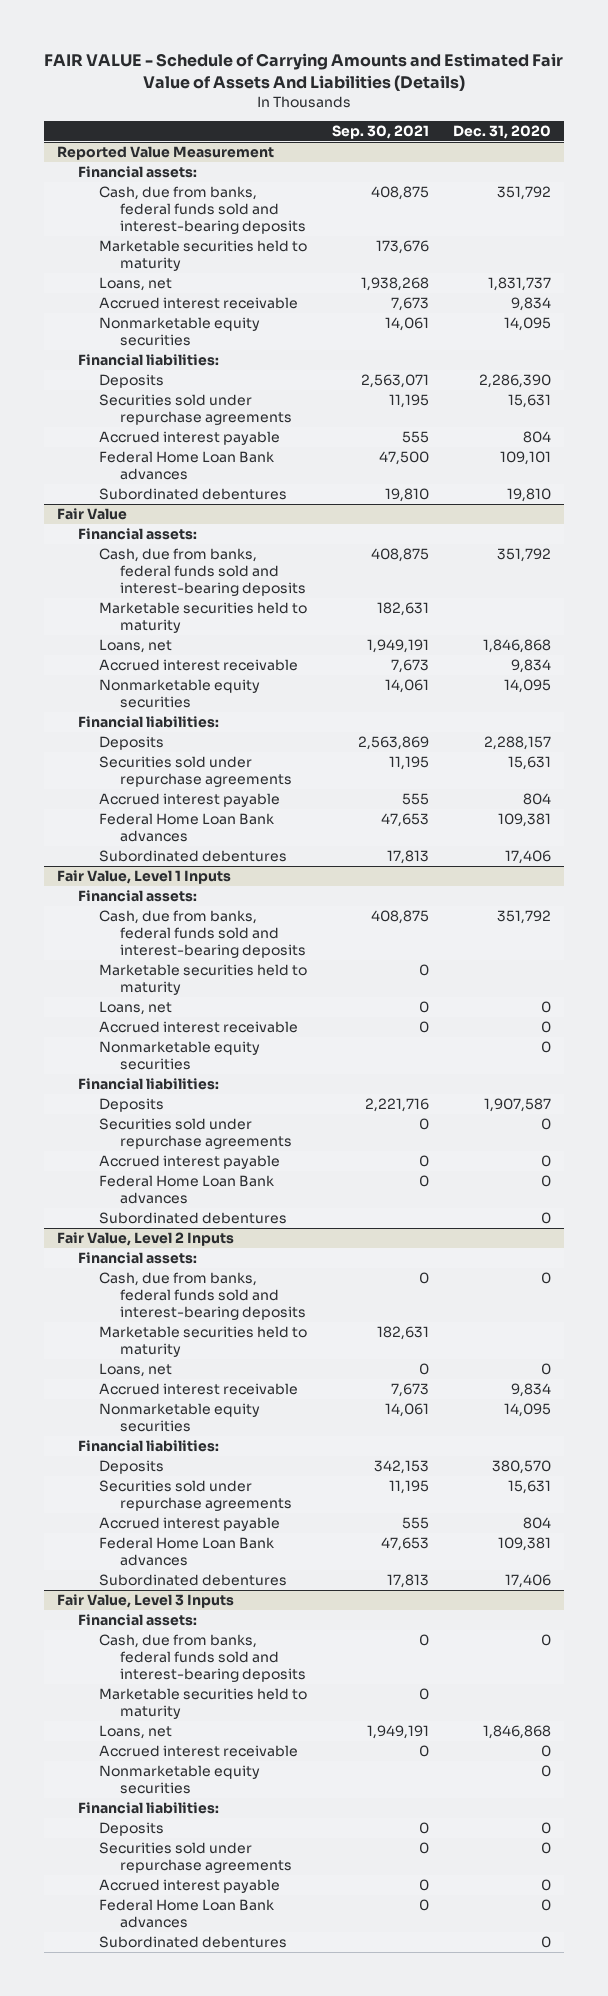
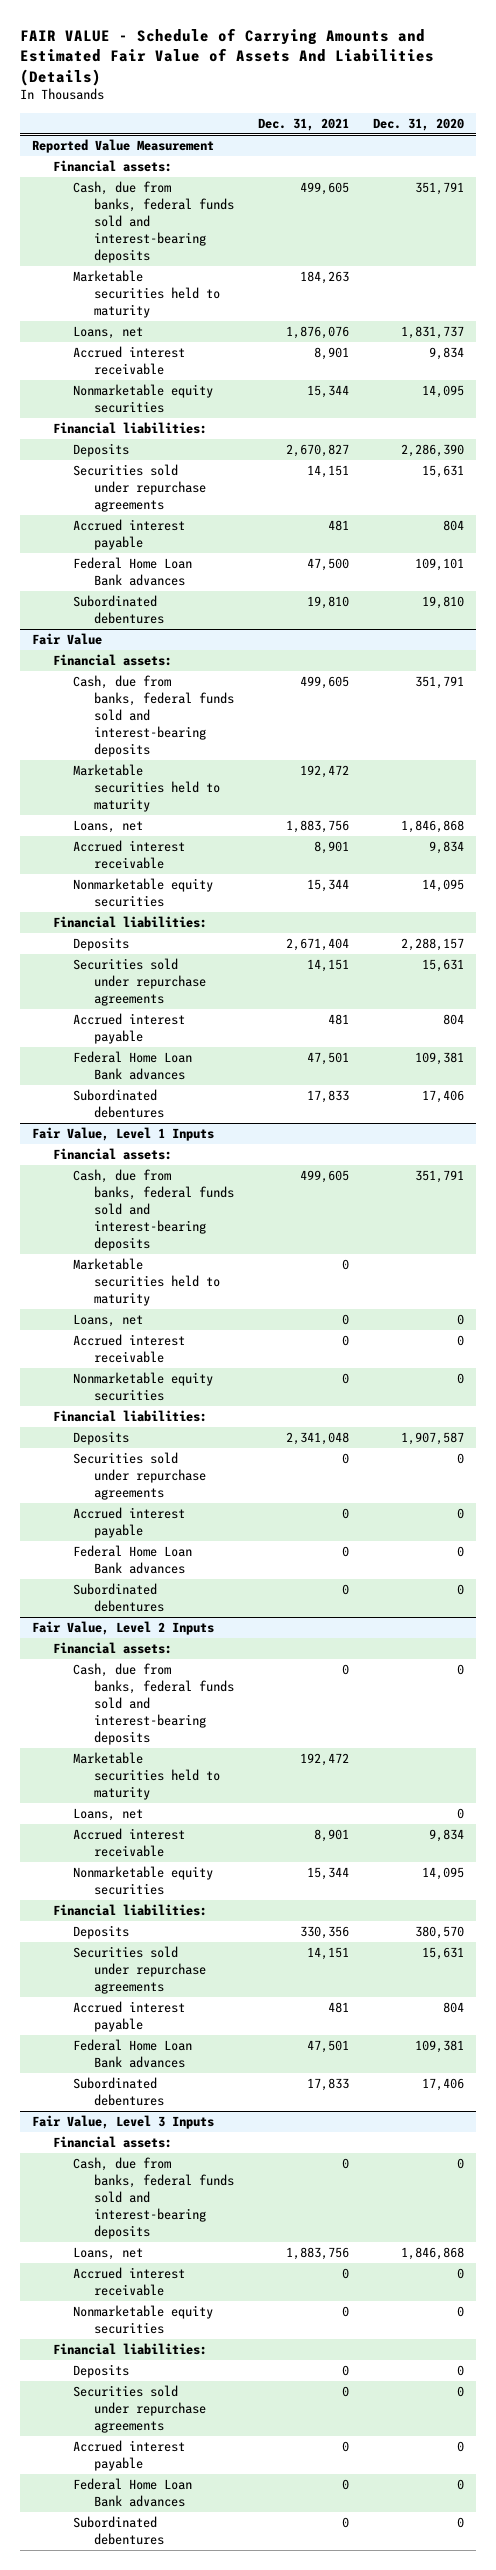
- | Sep. 30, 2021 | Dec. 31, 2020
+ | Dec. 31, 2021 | Dec. 31, 2020
@ Reported Value Measurement
- Cash, due from banks, federal funds sold and interest-bearing deposits | 408,875 | 351,792
+ Cash, due from banks, federal funds sold and interest-bearing deposits | 499,605 | 351,791
@ Fair Value
- Cash, due from banks, federal funds sold and interest-bearing deposits | 408,875 | 351,792
+ Cash, due from banks, federal funds sold and interest-bearing deposits | 499,605 | 351,791
@ Fair Value, Level 1 Inputs
- Cash, due from banks, federal funds sold and interest-bearing deposits | 408,875 | 351,792
+ Cash, due from banks, federal funds sold and interest-bearing deposits | 499,605 | 351,791
@ Fair Value, Level 3 Inputs
- Marketable securities held to maturity | 0 |

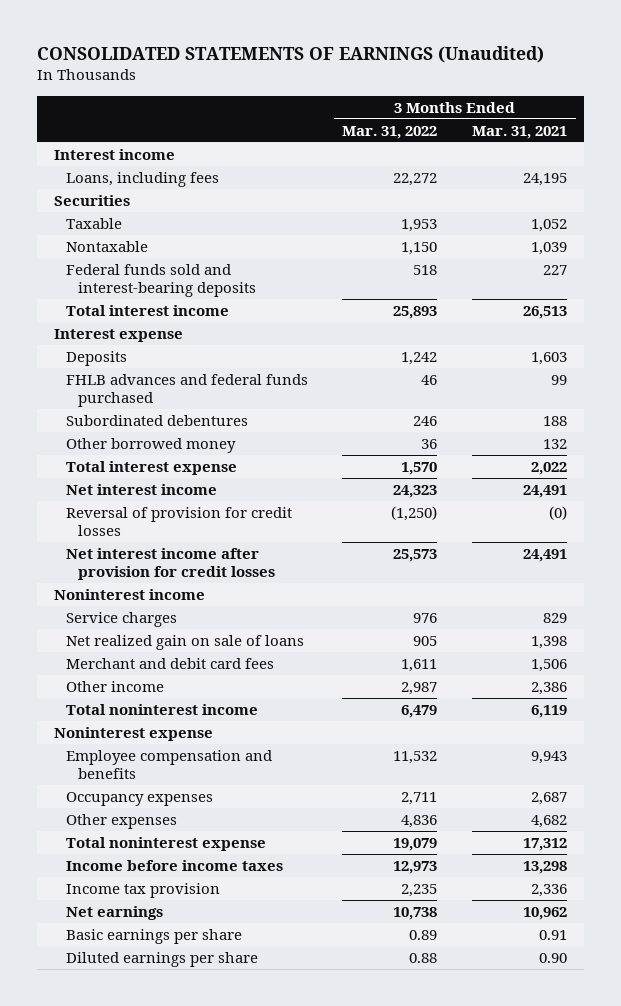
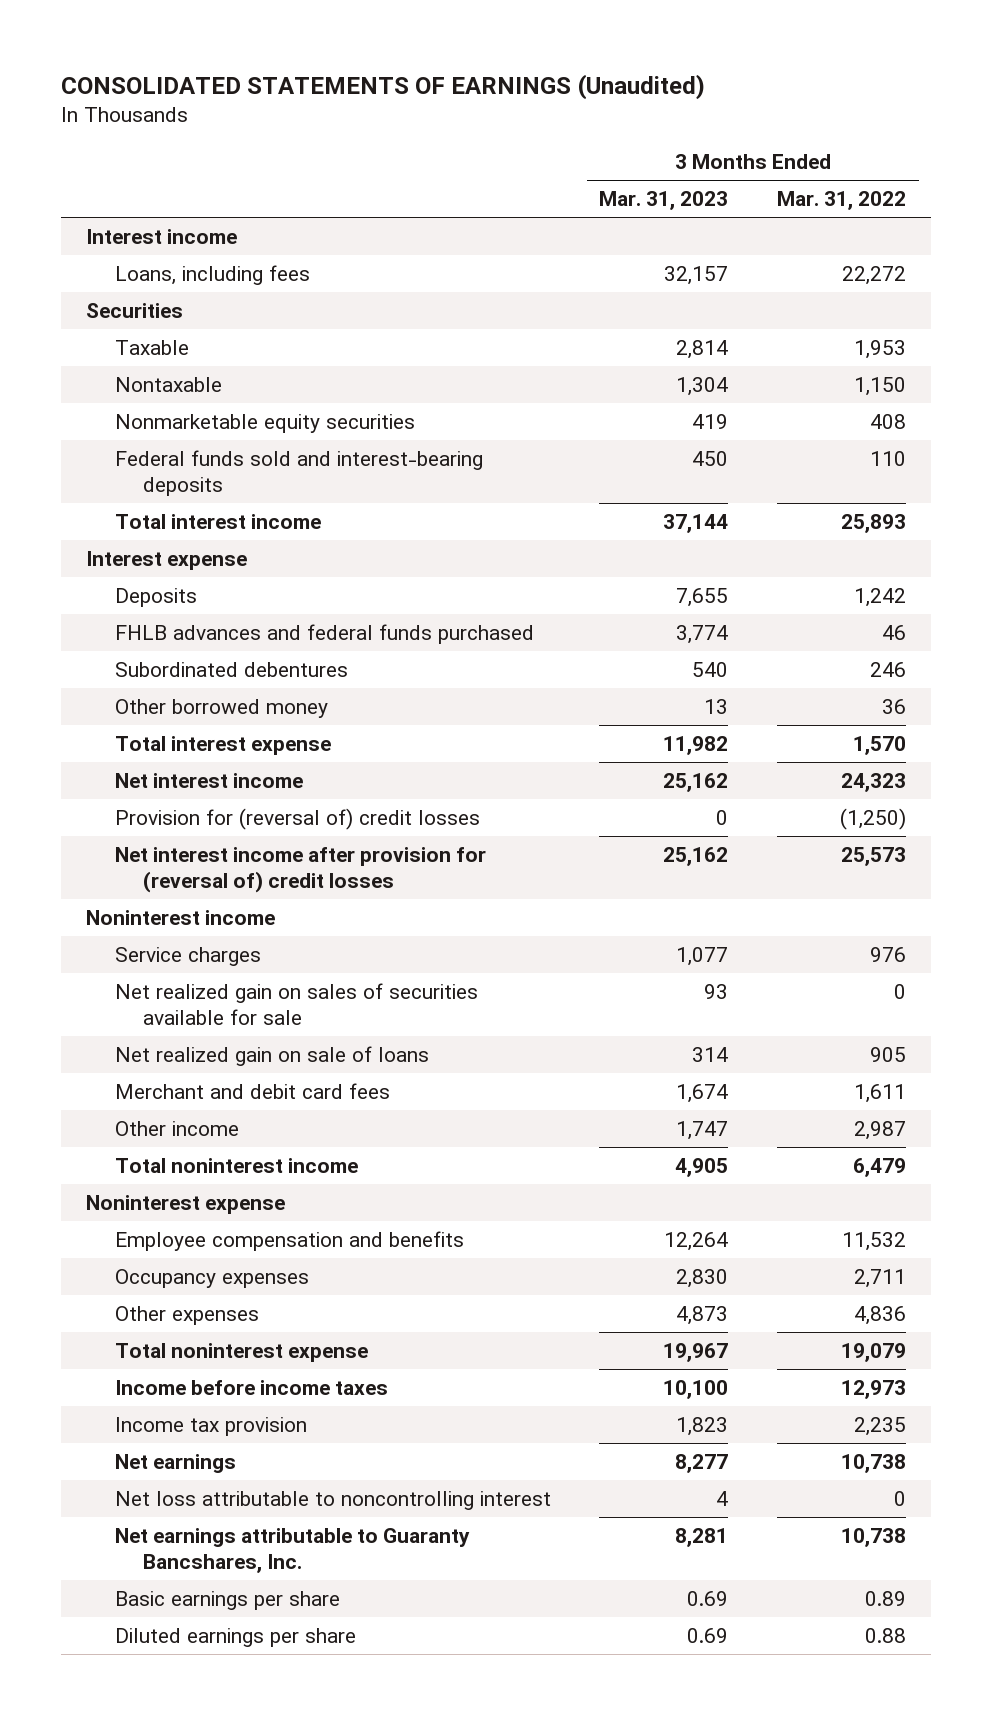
- | 3 Months Ended Mar. 31, 2022 | 3 Months Ended Mar. 31, 2021
+ | 3 Months Ended Mar. 31, 2023 | 3 Months Ended Mar. 31, 2022
- Federal funds sold and interest-bearing deposits | 518 | 227
+ Nonmarketable equity securities | 419 | 408
+ Federal funds sold and interest-bearing deposits | 450 | 110
- Reversal of provision for credit losses | (1,250) | (0)
- Net interest income after provision for credit losses | 25,573 | 24,491
+ Provision for (reversal of) credit losses | 0 | (1,250)
+ Net interest income after provision for (reversal of) credit losses | 25,162 | 25,573
+ Net realized gain on sales of securities available for sale | 93 | 0
+ Net loss attributable to noncontrolling interest | 4 | 0
+ Net earnings attributable to Guaranty Bancshares, Inc. | 8,281 | 10,738

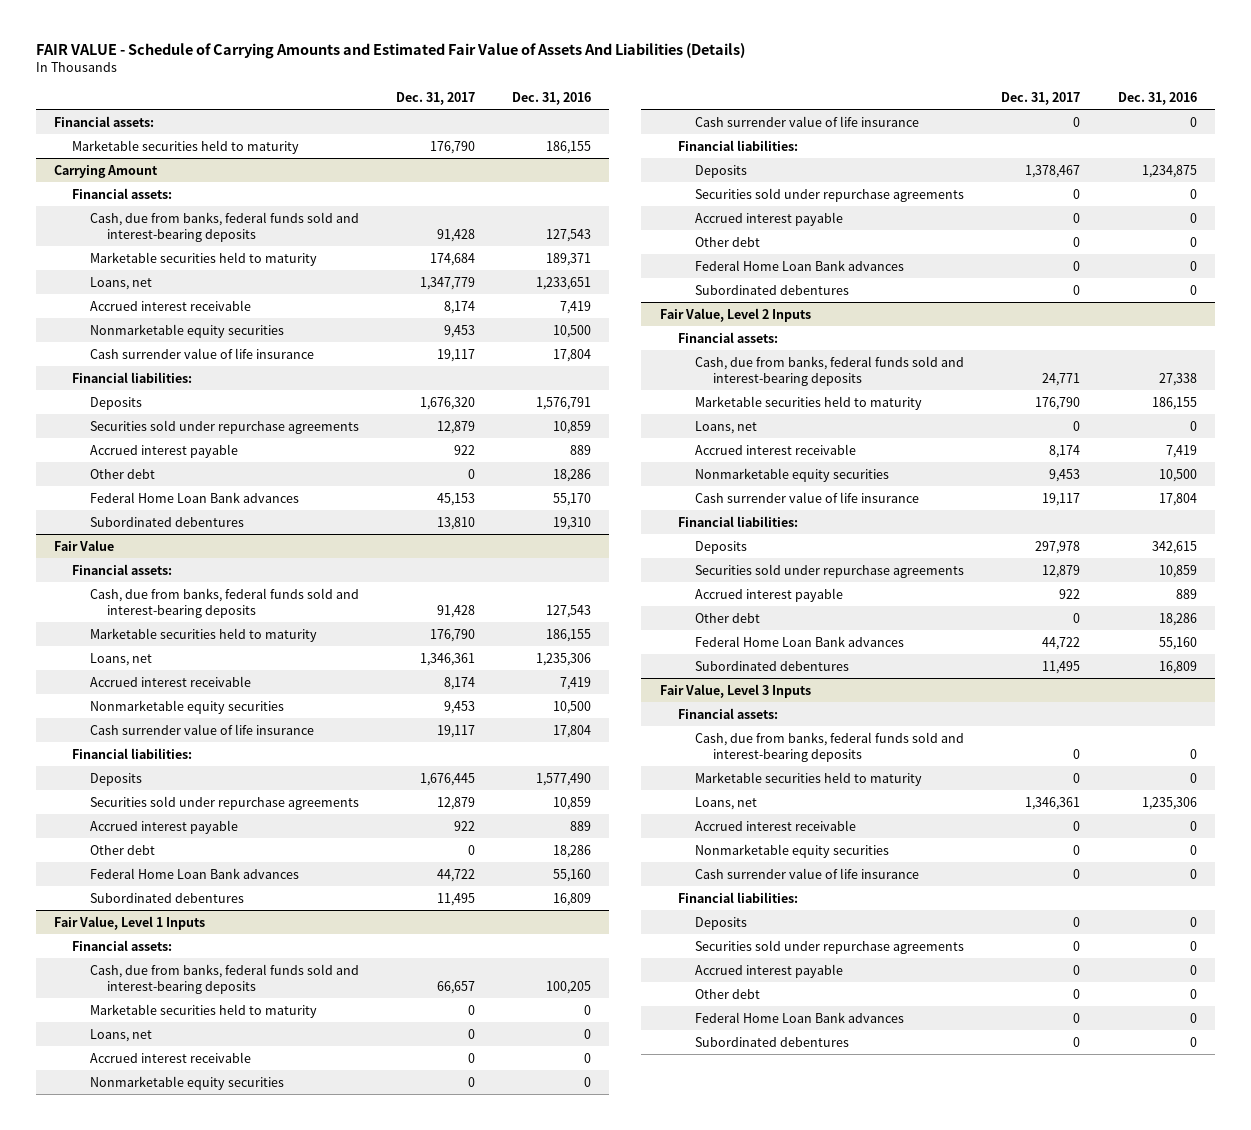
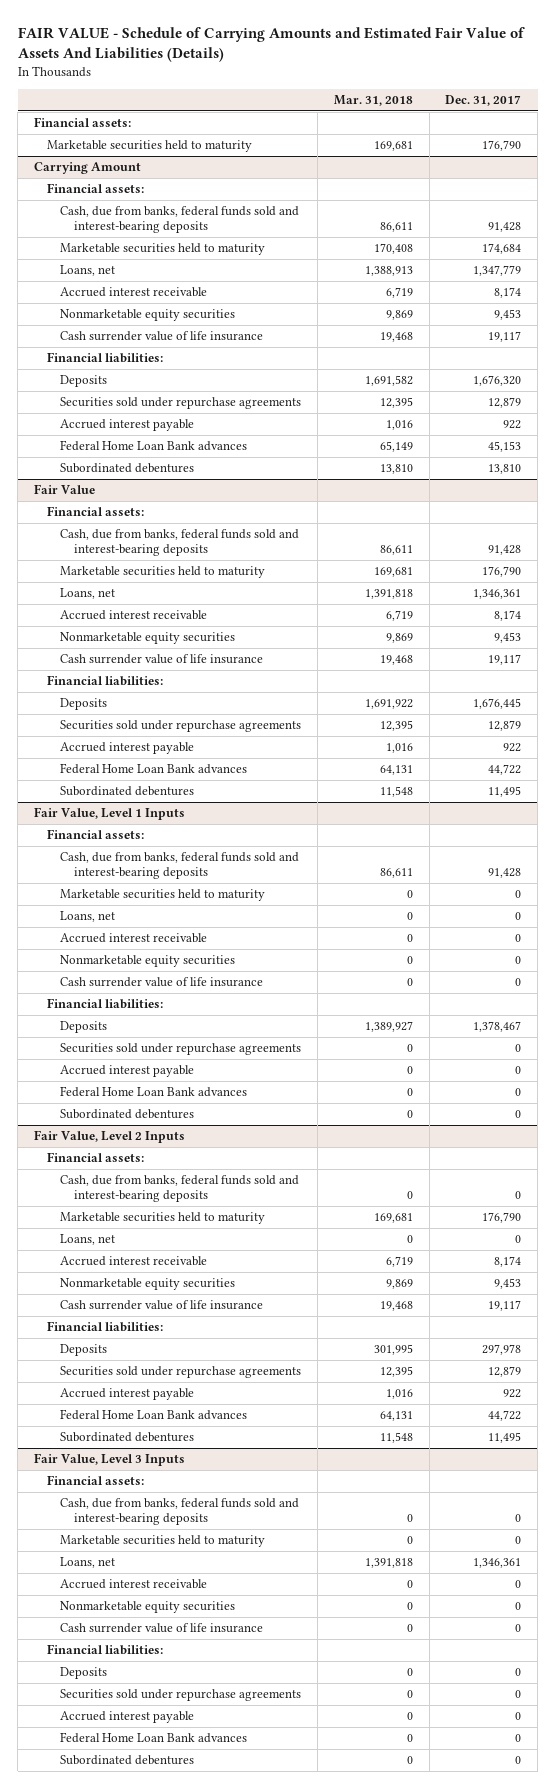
- | Dec. 31, 2017 | Dec. 31, 2016
+ | Mar. 31, 2018 | Dec. 31, 2017
@ Carrying Amount
- Other debt | 0 | 18,286
@ Fair Value
- Other debt | 0 | 18,286
@ Fair Value, Level 1 Inputs
- Cash, due from banks, federal funds sold and interest-bearing deposits | 66,657 | 100,205
+ Cash, due from banks, federal funds sold and interest-bearing deposits | 86,611 | 91,428
- Other debt | 0 | 0
@ Fair Value, Level 2 Inputs
- Cash, due from banks, federal funds sold and interest-bearing deposits | 24,771 | 27,338
+ Cash, due from banks, federal funds sold and interest-bearing deposits | 0 | 0
- Other debt | 0 | 18,286
@ Fair Value, Level 3 Inputs
- Other debt | 0 | 0

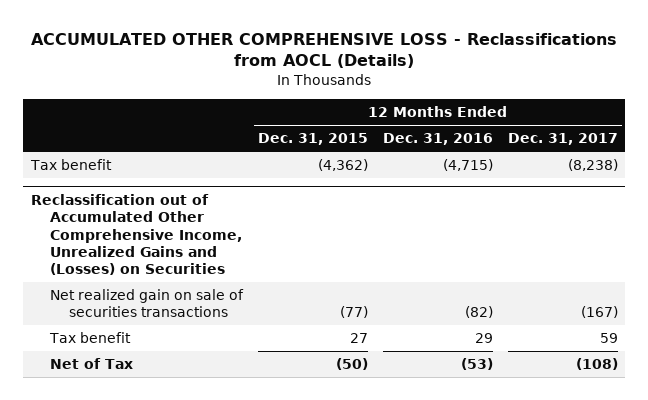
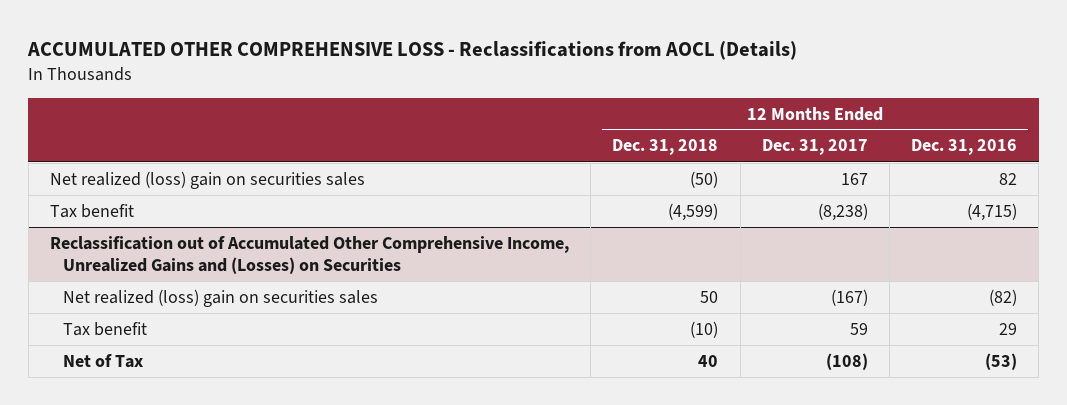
- | 12 Months Ended Dec. 31, 2015 | 12 Months Ended Dec. 31, 2016 | 12 Months Ended Dec. 31, 2017
+ | 12 Months Ended Dec. 31, 2018 | 12 Months Ended Dec. 31, 2017 | 12 Months Ended Dec. 31, 2016
+ Net realized (loss) gain on securities sales | (50) | 167 | 82
@ Reclassification out of Accumulated Other Comprehensive Income, Unrealized Gains and (Losses) on Securities
- Net realized gain on sale of securities transactions | (77) | (82) | (167)
+ Net realized (loss) gain on securities sales | 50 | (167) | (82)

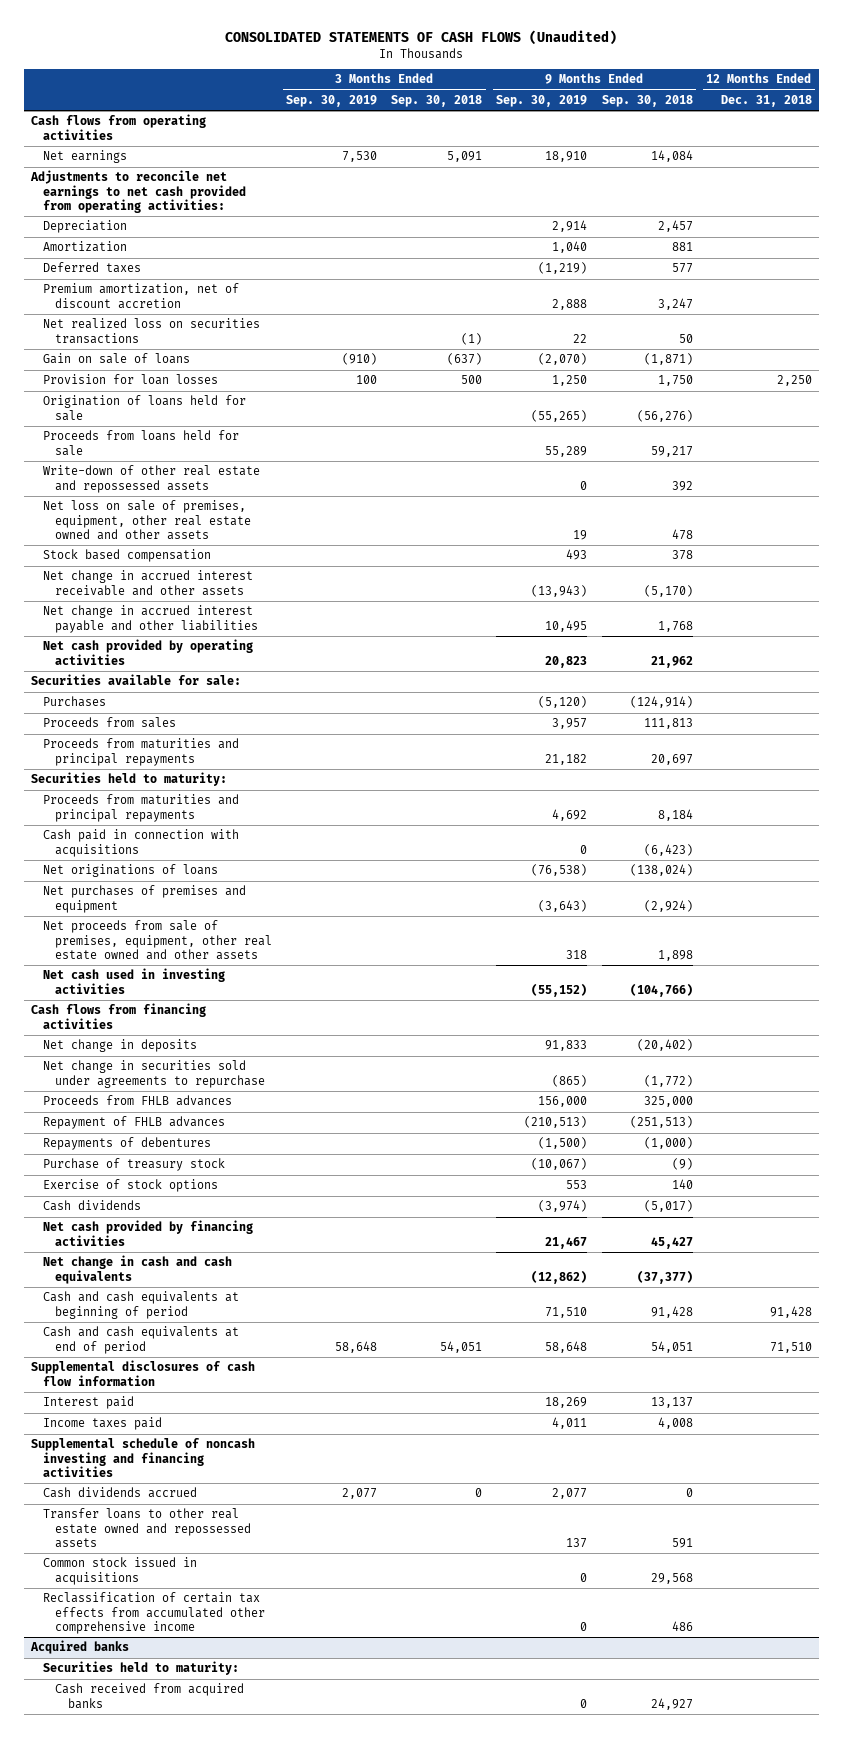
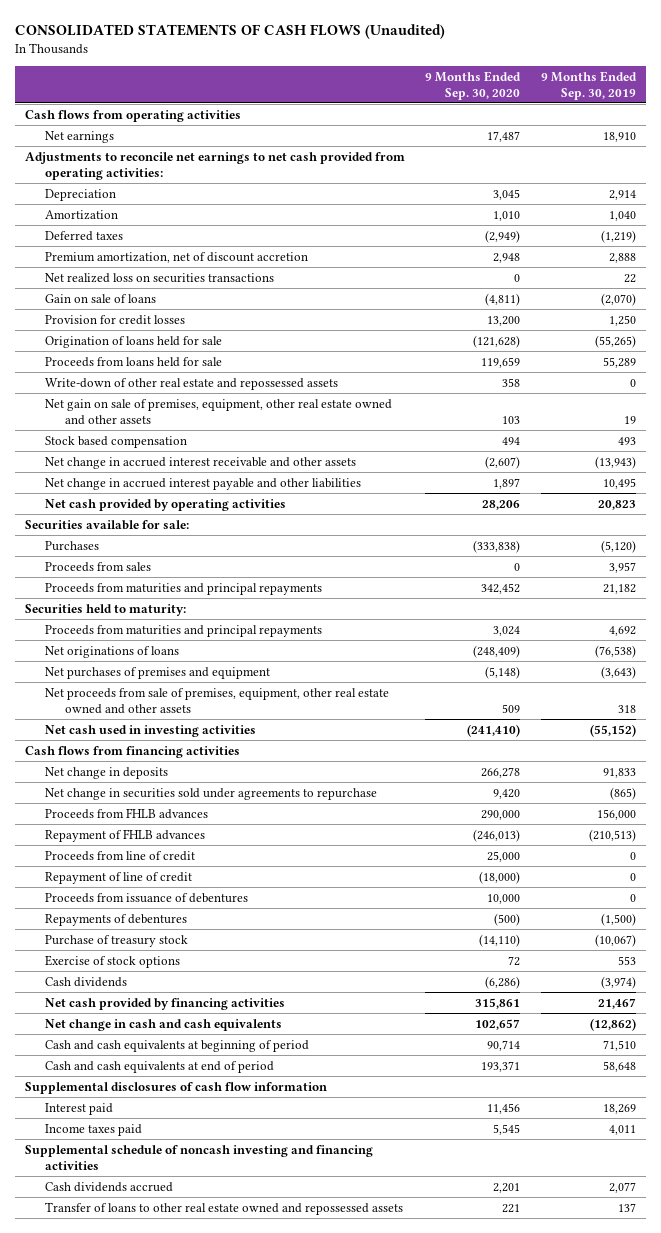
- | 3 Months Ended Sep. 30, 2019 | 3 Months Ended Sep. 30, 2018 | 9 Months Ended Sep. 30, 2019 | 9 Months Ended Sep. 30, 2018 | 12 Months Ended Dec. 31, 2018
+ | 9 Months Ended Sep. 30, 2020 | 9 Months Ended Sep. 30, 2019
- Provision for loan losses | 100 | 500 | 1,250 | 1,750 | 2,250
+ Provision for credit losses | 13,200 | 1,250
- Net loss on sale of premises, equipment, other real estate owned and other assets | | | 19 | 478 |
+ Net gain on sale of premises, equipment, other real estate owned and other assets | 103 | 19
- Cash paid in connection with acquisitions | | | 0 | (6,423) |
+ Proceeds from line of credit | 25,000 | 0
+ Repayment of line of credit | (18,000) | 0
+ Proceeds from issuance of debentures | 10,000 | 0
- Transfer loans to other real estate owned and repossessed assets | | | 137 | 591 |
- Common stock issued in acquisitions | | | 0 | 29,568 |
- Reclassification of certain tax effects from accumulated other comprehensive income | | | 0 | 486 |
- Acquired banks
- Securities held to maturity:
- Cash received from acquired banks | | | 0 | 24,927 |
+ Transfer of loans to other real estate owned and repossessed assets | 221 | 137

